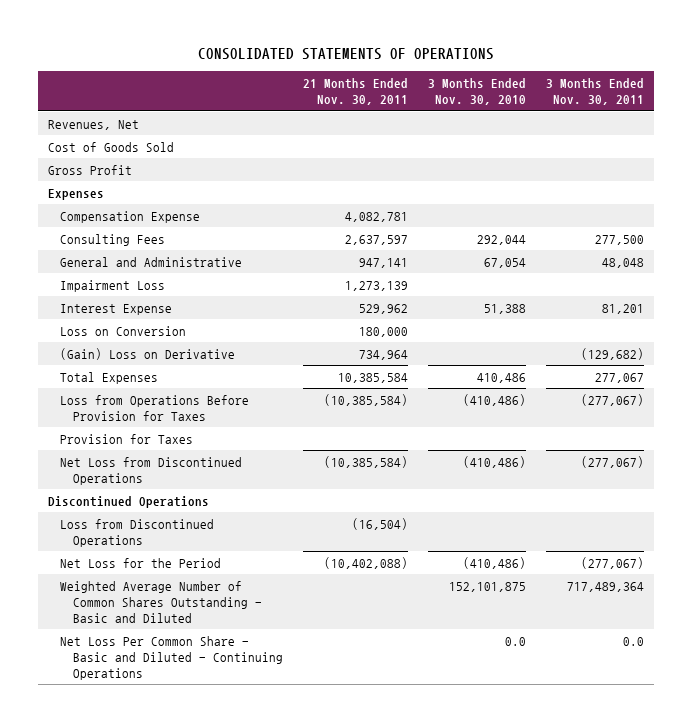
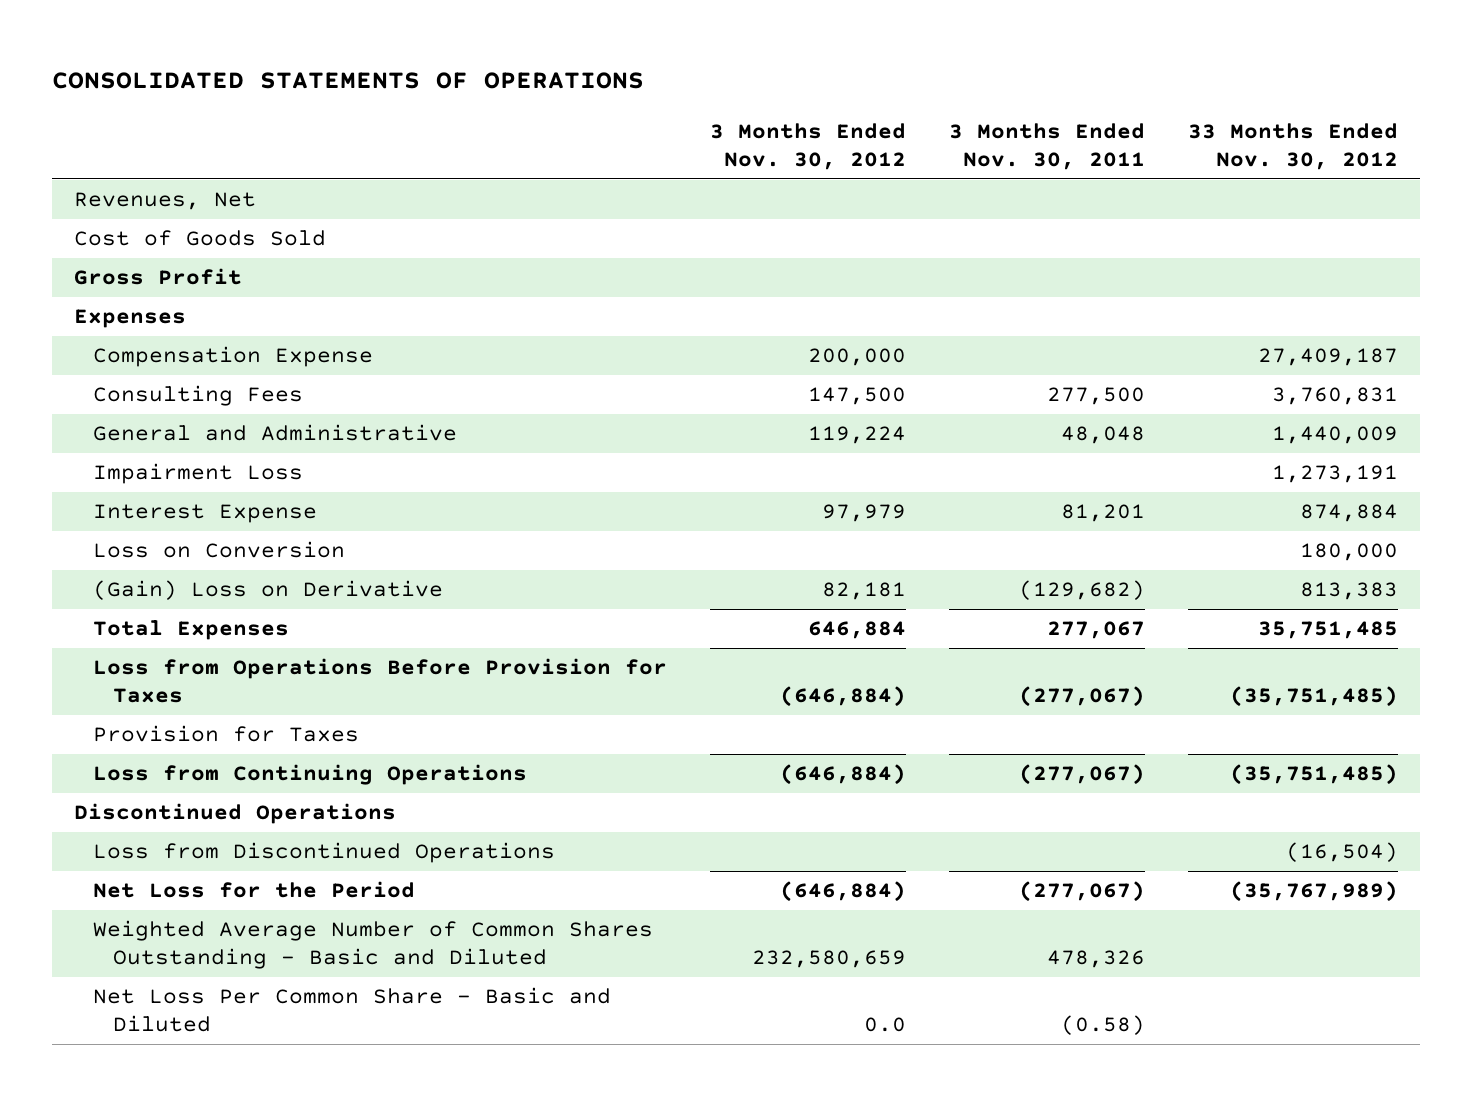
- | 21 Months Ended Nov. 30, 2011 | 3 Months Ended Nov. 30, 2010 | 3 Months Ended Nov. 30, 2011
+ | 3 Months Ended Nov. 30, 2012 | 3 Months Ended Nov. 30, 2011 | 33 Months Ended Nov. 30, 2012
- Net Loss from Discontinued Operations | (10,385,584) | (410,486) | (277,067)
+ Loss from Continuing Operations | (646,884) | (277,067) | (35,751,485)
- Weighted Average Number of Common Shares Outstanding - Basic and Diluted | | 152,101,875 | 717,489,364
- Net Loss Per Common Share - Basic and Diluted - Continuing Operations | | 0.0 | 0.0
+ Weighted Average Number of Common Shares Outstanding - Basic and Diluted | 232,580,659 | 478,326 |
+ Net Loss Per Common Share - Basic and Diluted | 0.0 | (0.58) |

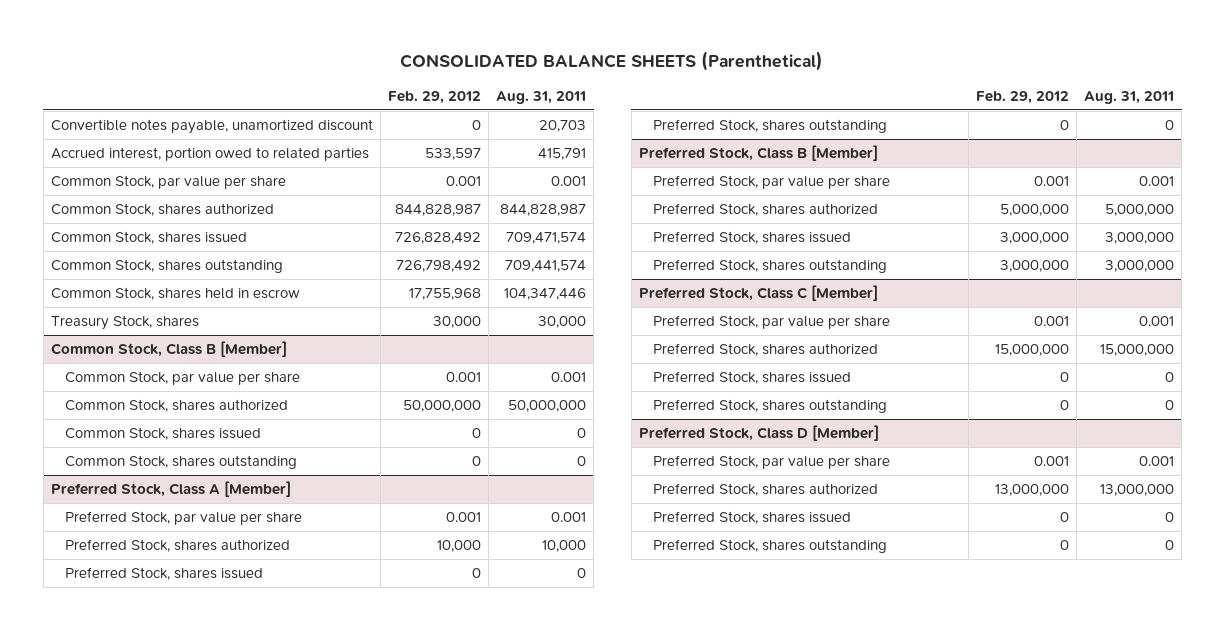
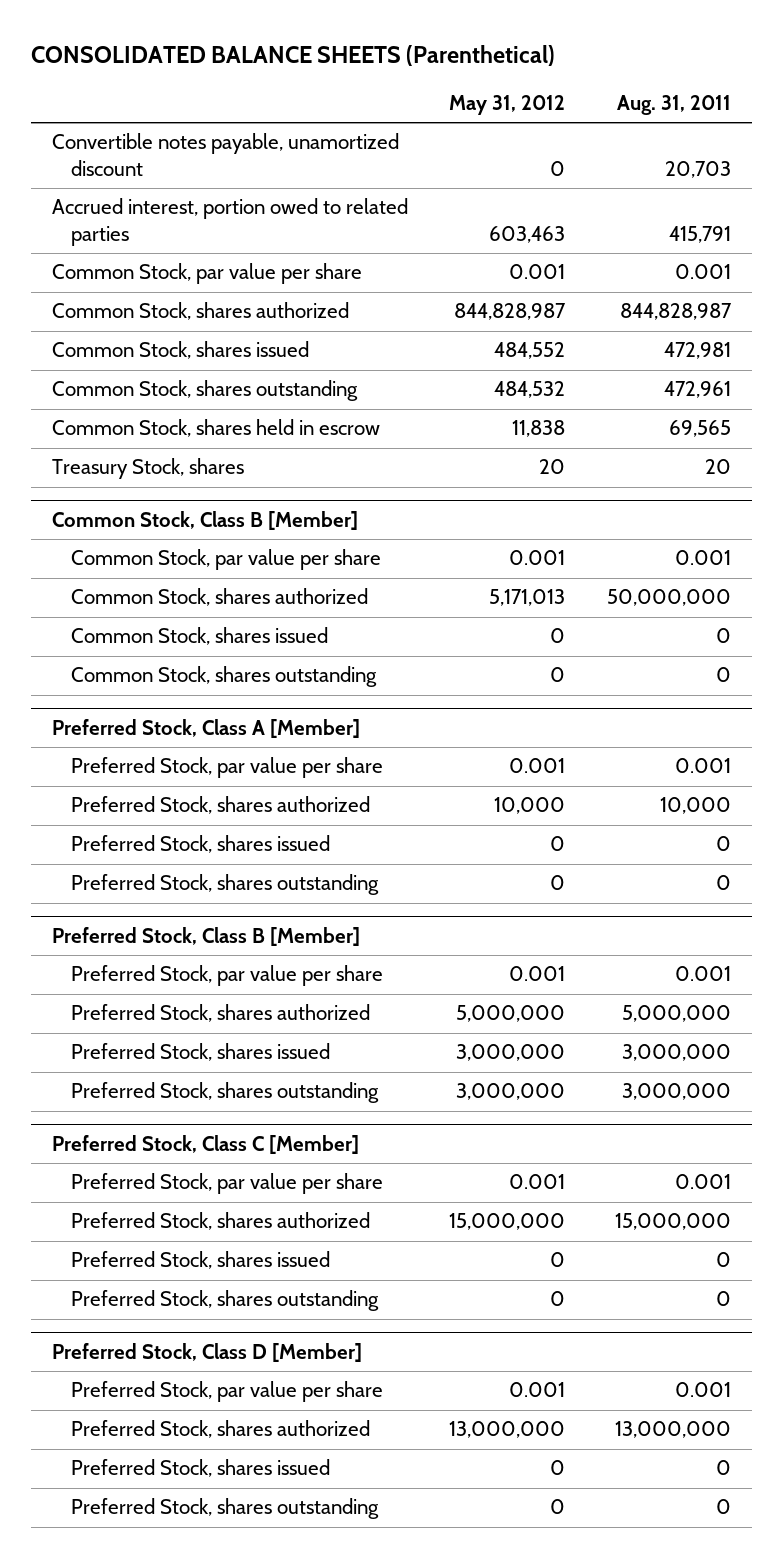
- | Feb. 29, 2012 | Aug. 31, 2011
+ | May 31, 2012 | Aug. 31, 2011
- Common Stock, shares issued | 726,828,492 | 709,471,574
- Common Stock, shares outstanding | 726,798,492 | 709,441,574
- Common Stock, shares held in escrow | 17,755,968 | 104,347,446
- Treasury Stock, shares | 30,000 | 30,000
+ Common Stock, shares issued | 484,552 | 472,981
+ Common Stock, shares outstanding | 484,532 | 472,961
+ Common Stock, shares held in escrow | 11,838 | 69,565
+ Treasury Stock, shares | 20 | 20

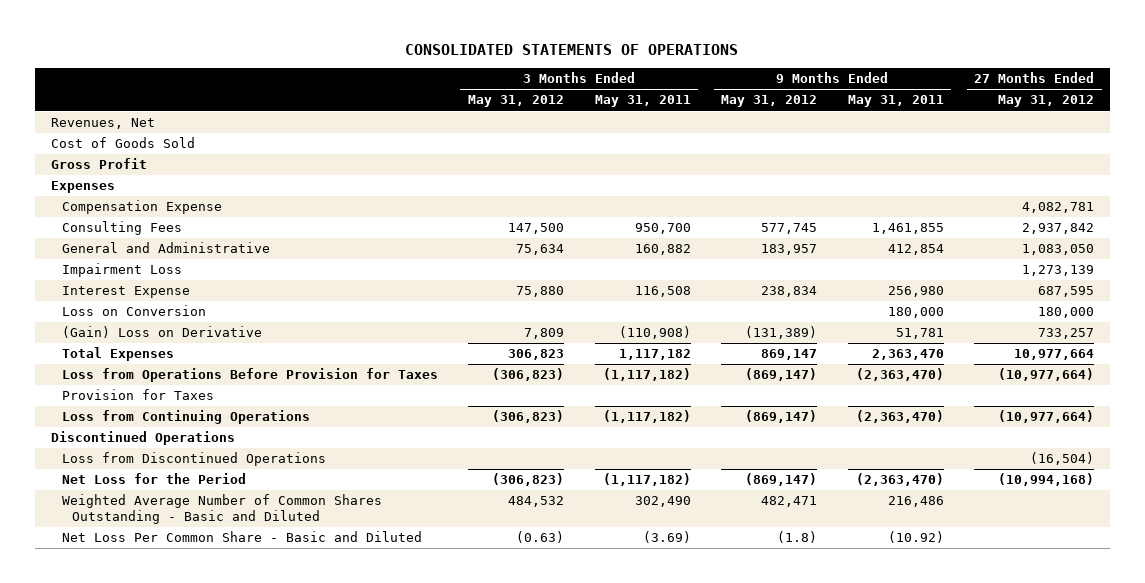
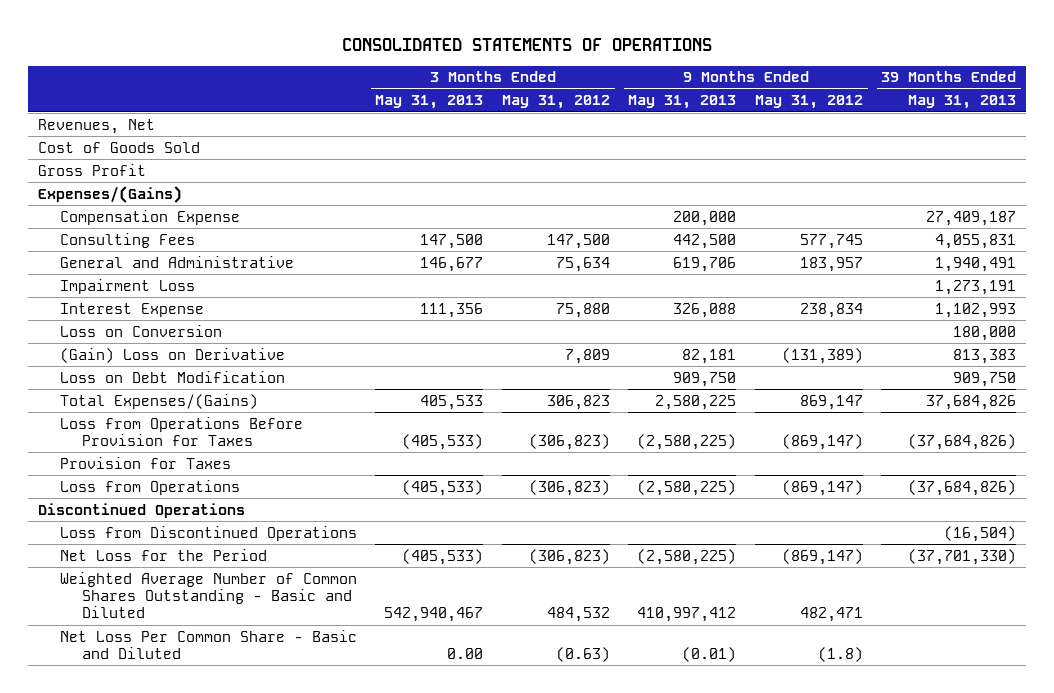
- | 3 Months Ended May 31, 2012 | 3 Months Ended May 31, 2011 | 9 Months Ended May 31, 2012 | 9 Months Ended May 31, 2011 | 27 Months Ended May 31, 2012
+ | 3 Months Ended May 31, 2013 | 3 Months Ended May 31, 2012 | 9 Months Ended May 31, 2013 | 9 Months Ended May 31, 2012 | 39 Months Ended May 31, 2013
- Expenses
+ Expenses/(Gains)
- Total Expenses | 306,823 | 1,117,182 | 869,147 | 2,363,470 | 10,977,664
+ Loss on Debt Modification | | | 909,750 | | 909,750
+ Total Expenses/(Gains) | 405,533 | 306,823 | 2,580,225 | 869,147 | 37,684,826
- Loss from Continuing Operations | (306,823) | (1,117,182) | (869,147) | (2,363,470) | (10,977,664)
+ Loss from Operations | (405,533) | (306,823) | (2,580,225) | (869,147) | (37,684,826)

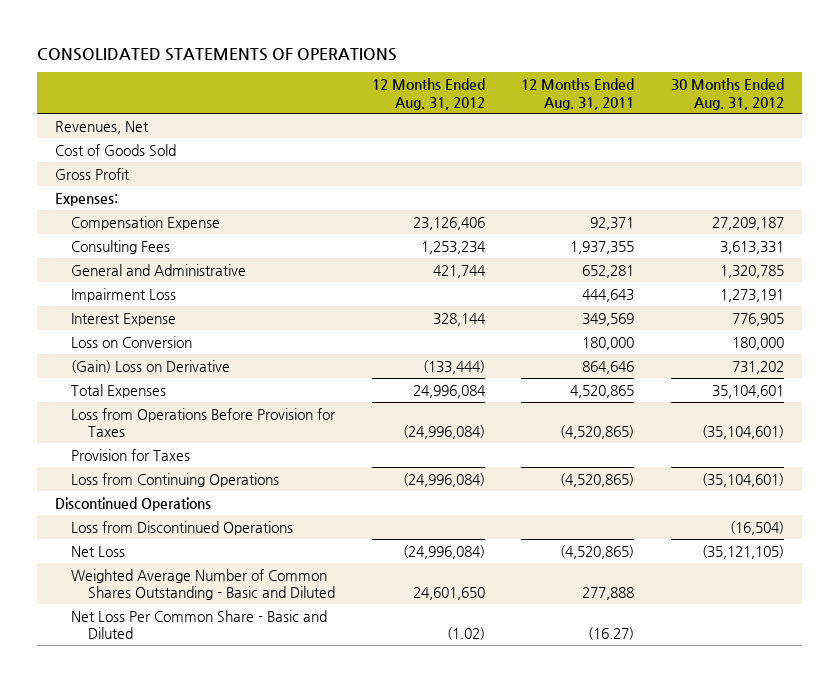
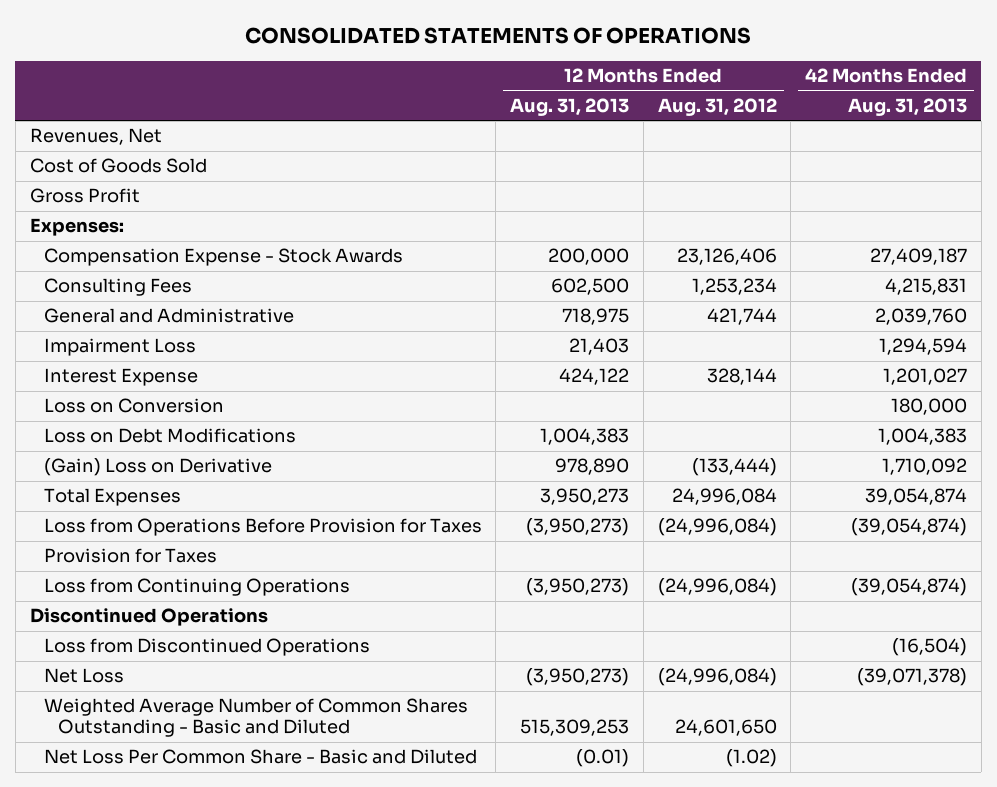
- | 12 Months Ended Aug. 31, 2012 | 12 Months Ended Aug. 31, 2011 | 30 Months Ended Aug. 31, 2012
+ | 12 Months Ended Aug. 31, 2013 | 12 Months Ended Aug. 31, 2012 | 42 Months Ended Aug. 31, 2013
- Compensation Expense | 23,126,406 | 92,371 | 27,209,187
+ Compensation Expense - Stock Awards | 200,000 | 23,126,406 | 27,409,187
+ Loss on Debt Modifications | 1,004,383 | | 1,004,383

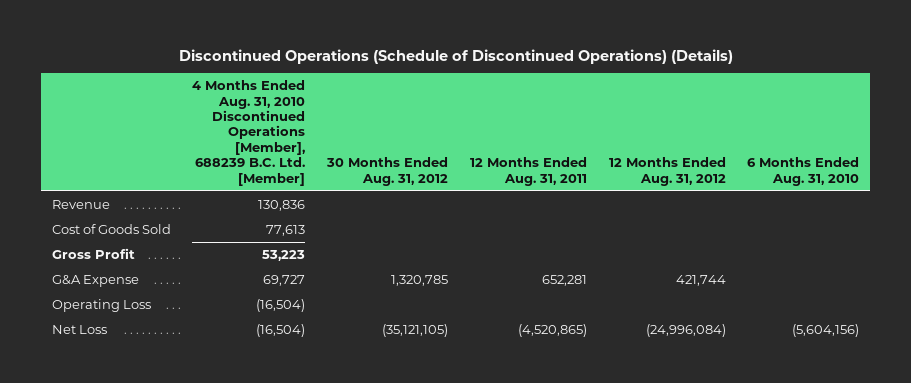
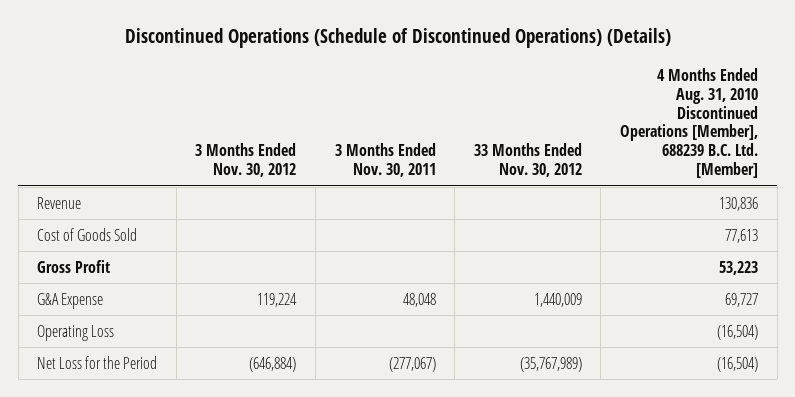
- | 4 Months Ended Aug. 31, 2010 Discontinued Operations [Member], 688239 B.C. Ltd. [Member] | 30 Months Ended Aug. 31, 2012 | 12 Months Ended Aug. 31, 2011 | 12 Months Ended Aug. 31, 2012 | 6 Months Ended Aug. 31, 2010
+ | 3 Months Ended Nov. 30, 2012 | 3 Months Ended Nov. 30, 2011 | 33 Months Ended Nov. 30, 2012 | 4 Months Ended Aug. 31, 2010 Discontinued Operations [Member], 688239 B.C. Ltd. [Member]
- Net Loss | (16,504) | (35,121,105) | (4,520,865) | (24,996,084) | (5,604,156)
+ Net Loss for the Period | (646,884) | (277,067) | (35,767,989) | (16,504)

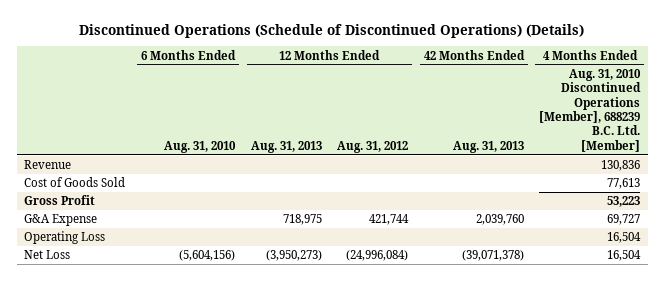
- | 3 Months Ended Nov. 30, 2012 | 3 Months Ended Nov. 30, 2011 | 33 Months Ended Nov. 30, 2012 | 4 Months Ended Aug. 31, 2010 Discontinued Operations [Member], 688239 B.C. Ltd. [Member]
+ | 6 Months Ended Aug. 31, 2010 | 12 Months Ended Aug. 31, 2013 | 12 Months Ended Aug. 31, 2012 | 42 Months Ended Aug. 31, 2013 | 4 Months Ended Aug. 31, 2010 Discontinued Operations [Member], 688239 B.C. Ltd. [Member]
- Operating Loss | | | | (16,504)
- Net Loss for the Period | (646,884) | (277,067) | (35,767,989) | (16,504)
+ Operating Loss | | | | | 16,504
+ Net Loss | (5,604,156) | (3,950,273) | (24,996,084) | (39,071,378) | 16,504

